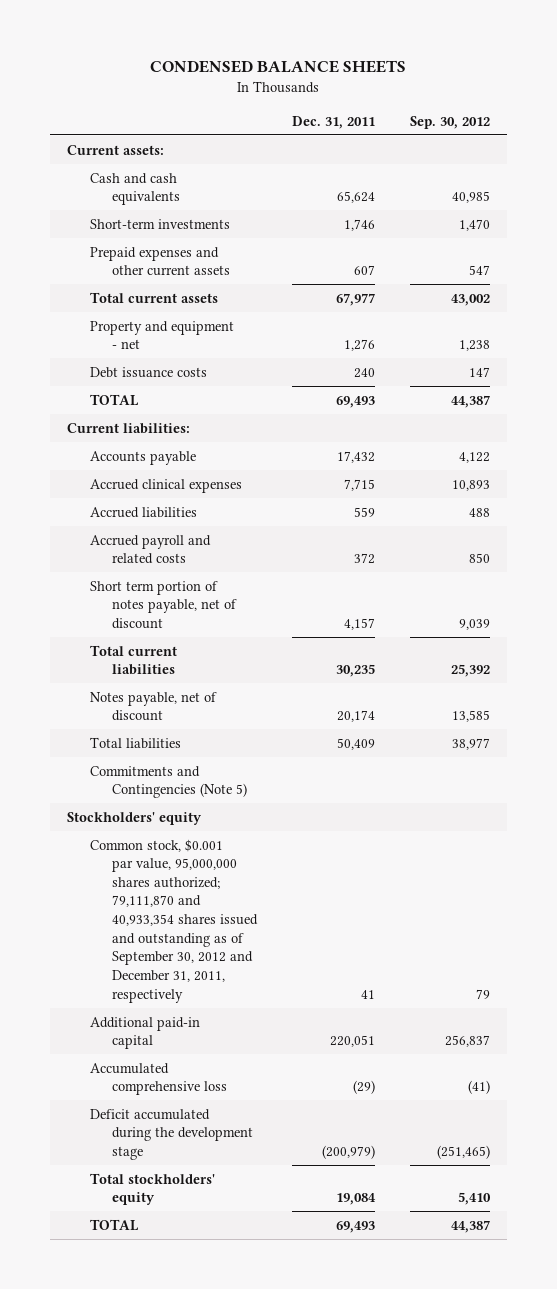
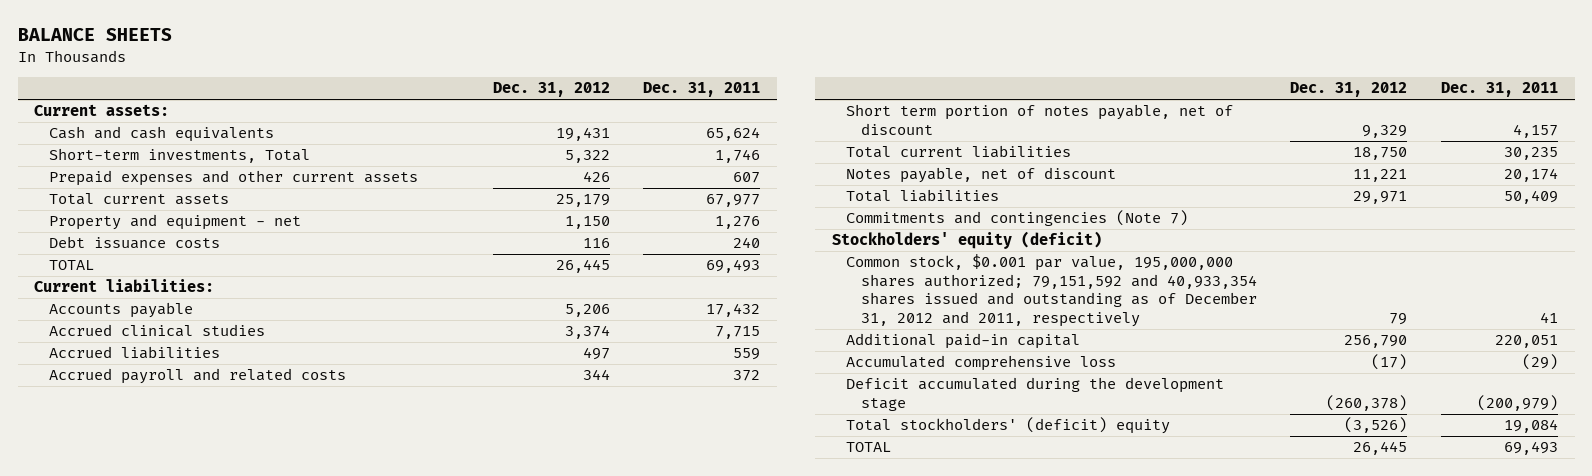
- CONDENSED BALANCE SHEETS
+ BALANCE SHEETS
- | Dec. 31, 2011 | Sep. 30, 2012
+ | Dec. 31, 2012 | Dec. 31, 2011
- Short-term investments | 1,746 | 1,470
+ Short-term investments, Total | 5,322 | 1,746
- Accrued clinical expenses | 7,715 | 10,893
+ Accrued clinical studies | 3,374 | 7,715
- Commitments and Contingencies (Note 5)
- Stockholders' equity
- Common stock, $0.001 par value, 95,000,000 shares authorized; 79,111,870 and 40,933,354 shares issued and outstanding as of September 30, 2012 and December 31, 2011, respectively | 41 | 79
+ Commitments and contingencies (Note 7)
+ Stockholders' equity (deficit)
+ Common stock, $0.001 par value, 195,000,000 shares authorized; 79,151,592 and 40,933,354 shares issued and outstanding as of December 31, 2012 and 2011, respectively | 79 | 41
- Total stockholders' equity | 19,084 | 5,410
+ Total stockholders' (deficit) equity | (3,526) | 19,084

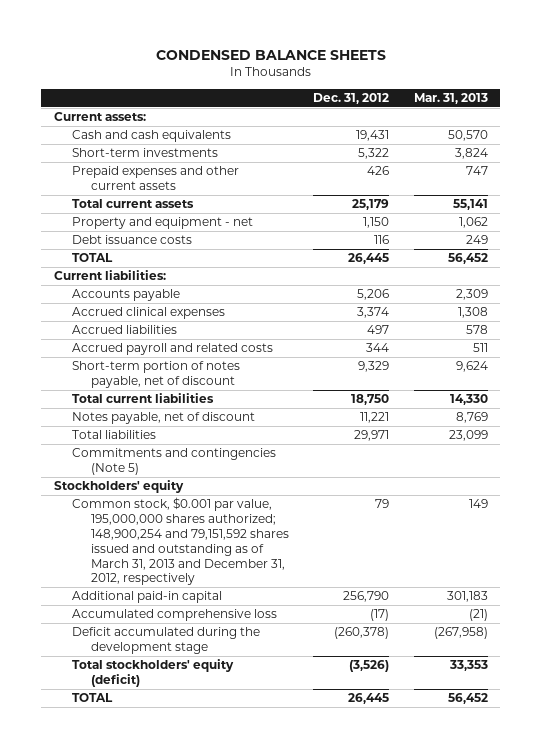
- BALANCE SHEETS
+ CONDENSED BALANCE SHEETS
- | Dec. 31, 2012 | Dec. 31, 2011
+ | Dec. 31, 2012 | Mar. 31, 2013
- Short-term investments, Total | 5,322 | 1,746
+ Short-term investments | 5,322 | 3,824
- Accrued clinical studies | 3,374 | 7,715
+ Accrued clinical expenses | 3,374 | 1,308
- Short term portion of notes payable, net of discount | 9,329 | 4,157
+ Short-term portion of notes payable, net of discount | 9,329 | 9,624
- Commitments and contingencies (Note 7)
- Stockholders' equity (deficit)
- Common stock, $0.001 par value, 195,000,000 shares authorized; 79,151,592 and 40,933,354 shares issued and outstanding as of December 31, 2012 and 2011, respectively | 79 | 41
+ Commitments and contingencies (Note 5)
+ Stockholders' equity
+ Common stock, $0.001 par value, 195,000,000 shares authorized; 148,900,254 and 79,151,592 shares issued and outstanding as of March 31, 2013 and December 31, 2012, respectively | 79 | 149
- Total stockholders' (deficit) equity | (3,526) | 19,084
+ Total stockholders' equity (deficit) | (3,526) | 33,353

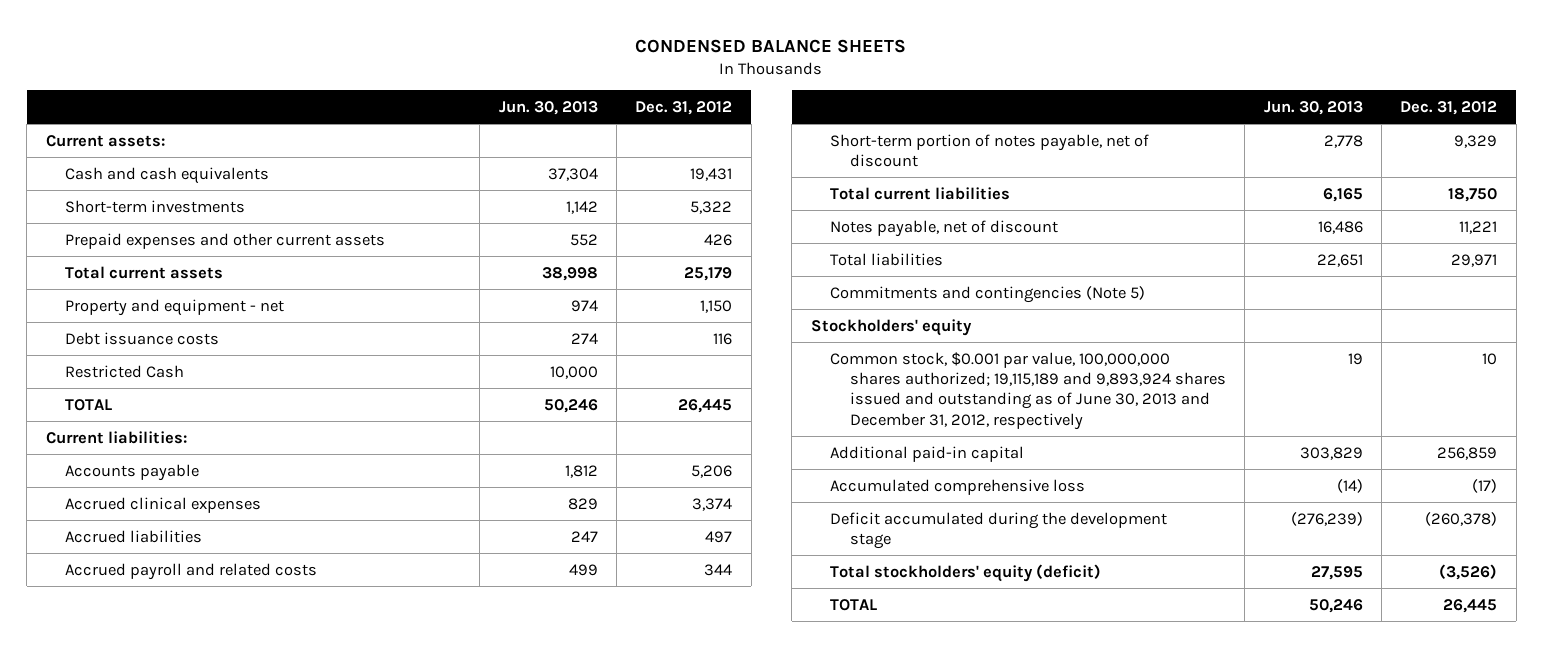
- | Dec. 31, 2012 | Mar. 31, 2013
+ | Jun. 30, 2013 | Dec. 31, 2012
+ Restricted Cash | 10,000 |
- Common stock, $0.001 par value, 195,000,000 shares authorized; 148,900,254 and 79,151,592 shares issued and outstanding as of March 31, 2013 and December 31, 2012, respectively | 79 | 149
- Additional paid-in capital | 256,790 | 301,183
+ Common stock, $0.001 par value, 100,000,000 shares authorized; 19,115,189 and 9,893,924 shares issued and outstanding as of June 30, 2013 and December 31, 2012, respectively | 19 | 10
+ Additional paid-in capital | 303,829 | 256,859

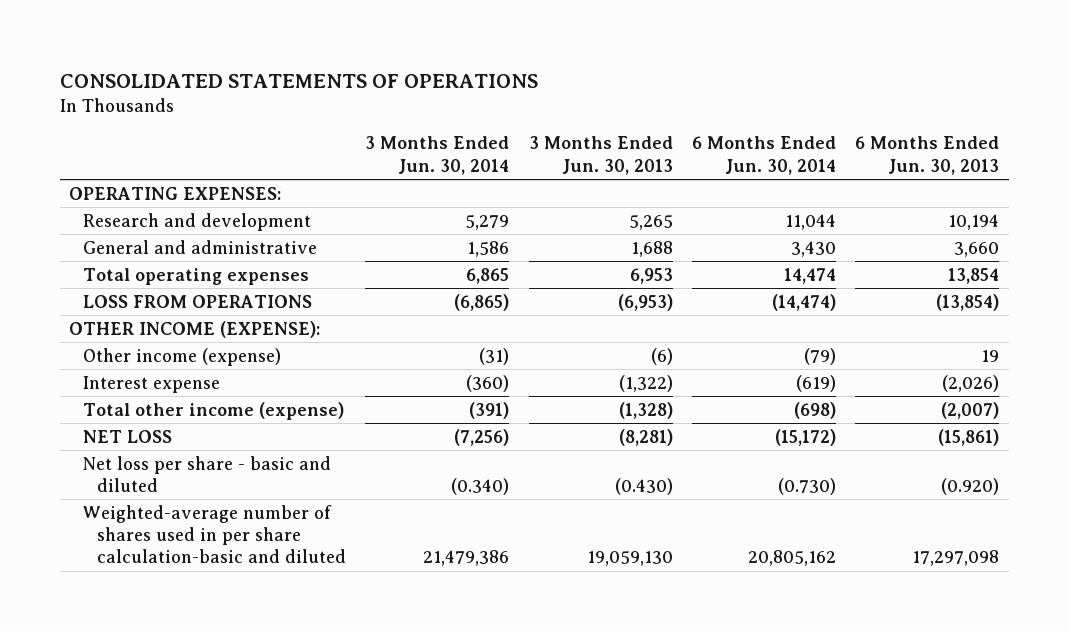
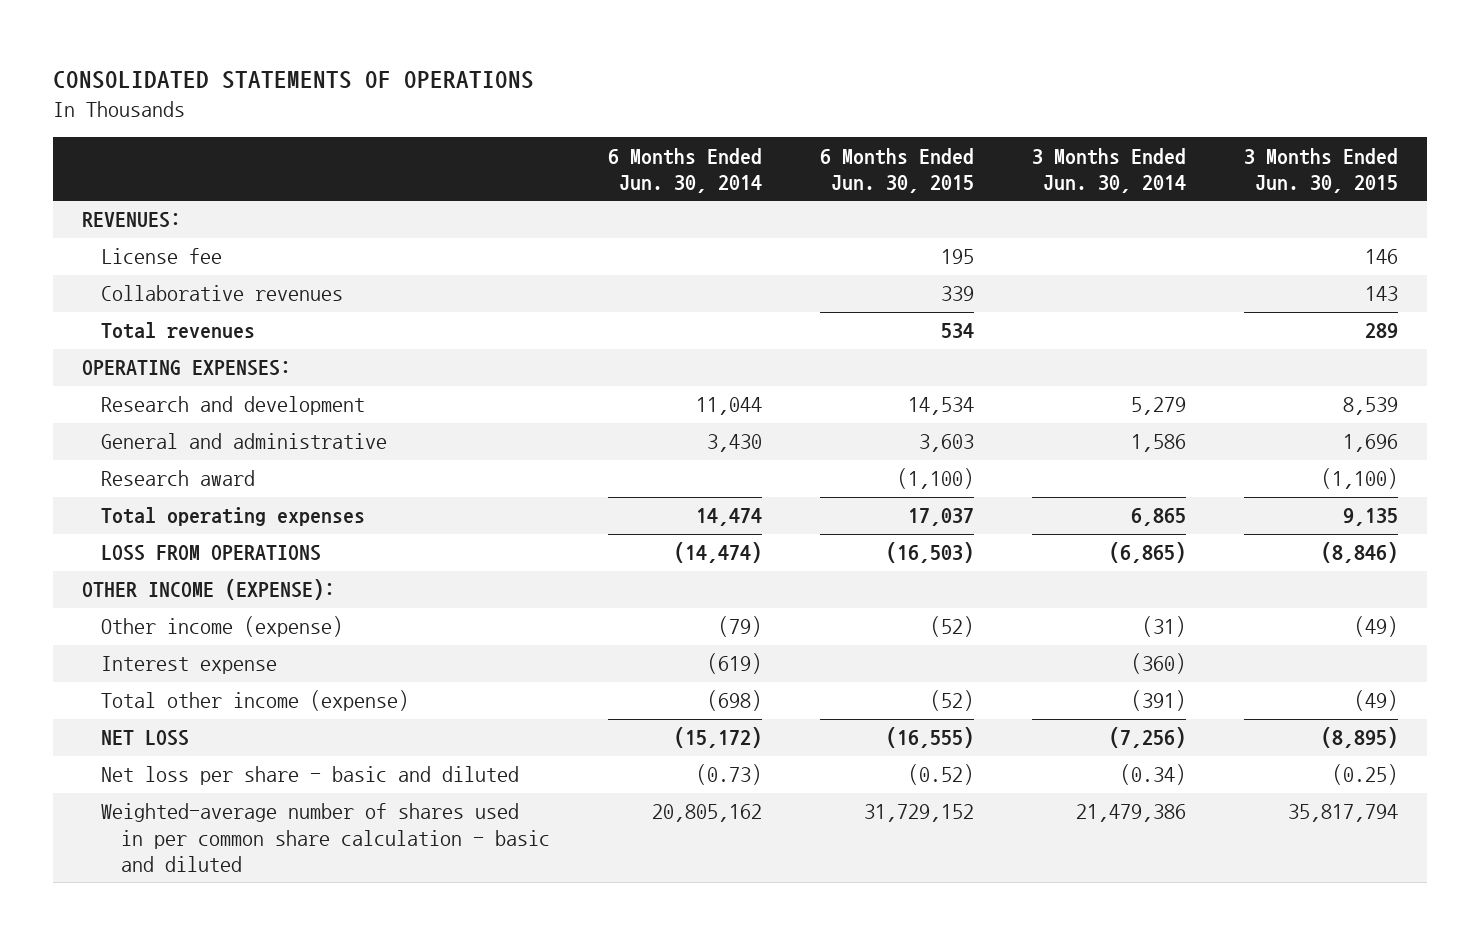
- | 3 Months Ended Jun. 30, 2014 | 3 Months Ended Jun. 30, 2013 | 6 Months Ended Jun. 30, 2014 | 6 Months Ended Jun. 30, 2013
+ | 6 Months Ended Jun. 30, 2014 | 6 Months Ended Jun. 30, 2015 | 3 Months Ended Jun. 30, 2014 | 3 Months Ended Jun. 30, 2015
+ REVENUES:
+ License fee | | 195 | | 146
+ Collaborative revenues | | 339 | | 143
+ Total revenues | | 534 | | 289
+ Research award | | (1,100) | | (1,100)
- Net loss per share - basic and diluted | (0.340) | (0.430) | (0.730) | (0.920)
- Weighted-average number of shares used in per share calculation-basic and diluted | 21,479,386 | 19,059,130 | 20,805,162 | 17,297,098
+ Net loss per share - basic and diluted | (0.73) | (0.52) | (0.34) | (0.25)
+ Weighted-average number of shares used in per common share calculation - basic and diluted | 20,805,162 | 31,729,152 | 21,479,386 | 35,817,794

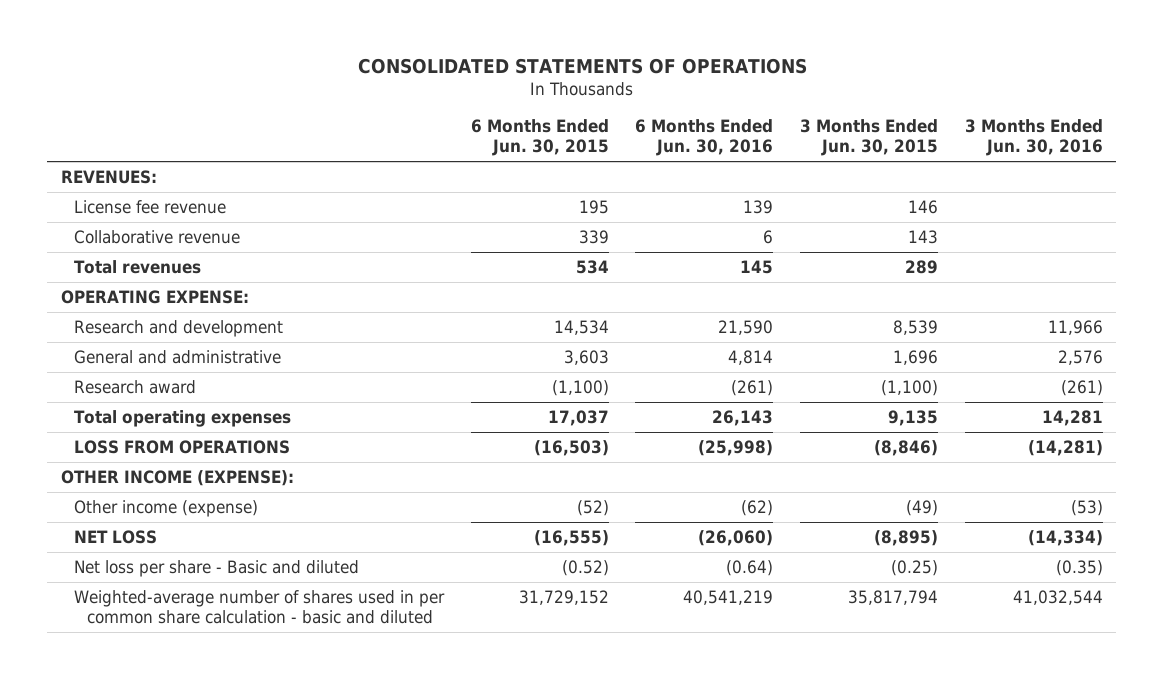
- | 6 Months Ended Jun. 30, 2014 | 6 Months Ended Jun. 30, 2015 | 3 Months Ended Jun. 30, 2014 | 3 Months Ended Jun. 30, 2015
+ | 6 Months Ended Jun. 30, 2015 | 6 Months Ended Jun. 30, 2016 | 3 Months Ended Jun. 30, 2015 | 3 Months Ended Jun. 30, 2016
- License fee | | 195 | | 146
- Collaborative revenues | | 339 | | 143
+ License fee revenue | 195 | 139 | 146 |
+ Collaborative revenue | 339 | 6 | 143 |
- OPERATING EXPENSES:
+ OPERATING EXPENSE:
- Interest expense | (619) | | (360) |
- Total other income (expense) | (698) | (52) | (391) | (49)
- Net loss per share - basic and diluted | (0.73) | (0.52) | (0.34) | (0.25)
+ Net loss per share - Basic and diluted | (0.52) | (0.64) | (0.25) | (0.35)

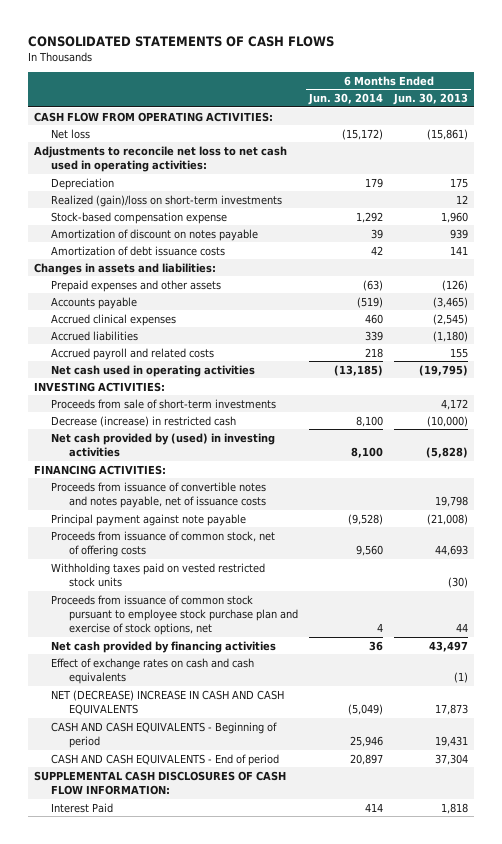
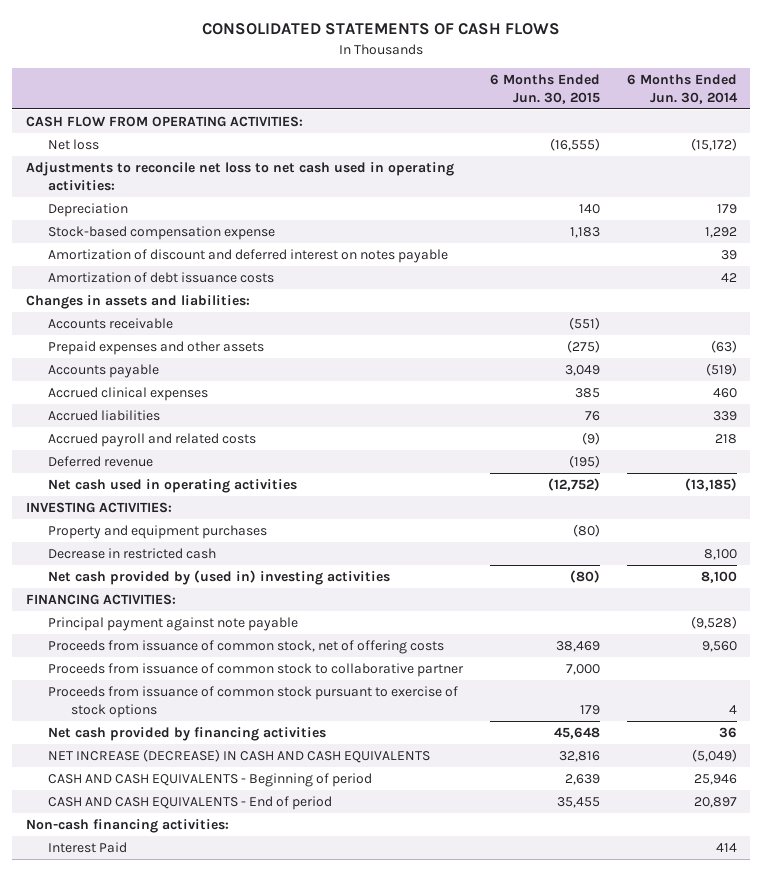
- | 6 Months Ended Jun. 30, 2014 | 6 Months Ended Jun. 30, 2013
+ | 6 Months Ended Jun. 30, 2015 | 6 Months Ended Jun. 30, 2014
- Realized (gain)/loss on short-term investments | | 12
- Amortization of discount on notes payable | 39 | 939
+ Amortization of discount and deferred interest on notes payable | | 39
+ Accounts receivable | (551) |
+ Deferred revenue | (195) |
- Proceeds from sale of short-term investments | | 4,172
- Decrease (increase) in restricted cash | 8,100 | (10,000)
- Net cash provided by (used) in investing activities | 8,100 | (5,828)
+ Property and equipment purchases | (80) |
+ Decrease in restricted cash | | 8,100
+ Net cash provided by (used in) investing activities | (80) | 8,100
- Proceeds from issuance of convertible notes and notes payable, net of issuance costs | | 19,798
- Withholding taxes paid on vested restricted stock units | | (30)
- Proceeds from issuance of common stock pursuant to employee stock purchase plan and exercise of stock options, net | 4 | 44
+ Proceeds from issuance of common stock to collaborative partner | 7,000 |
+ Proceeds from issuance of common stock pursuant to exercise of stock options | 179 | 4
- Effect of exchange rates on cash and cash equivalents | | (1)
- NET (DECREASE) INCREASE IN CASH AND CASH EQUIVALENTS | (5,049) | 17,873
+ NET INCREASE (DECREASE) IN CASH AND CASH EQUIVALENTS | 32,816 | (5,049)
- SUPPLEMENTAL CASH DISCLOSURES OF CASH FLOW INFORMATION:
+ Non-cash financing activities:

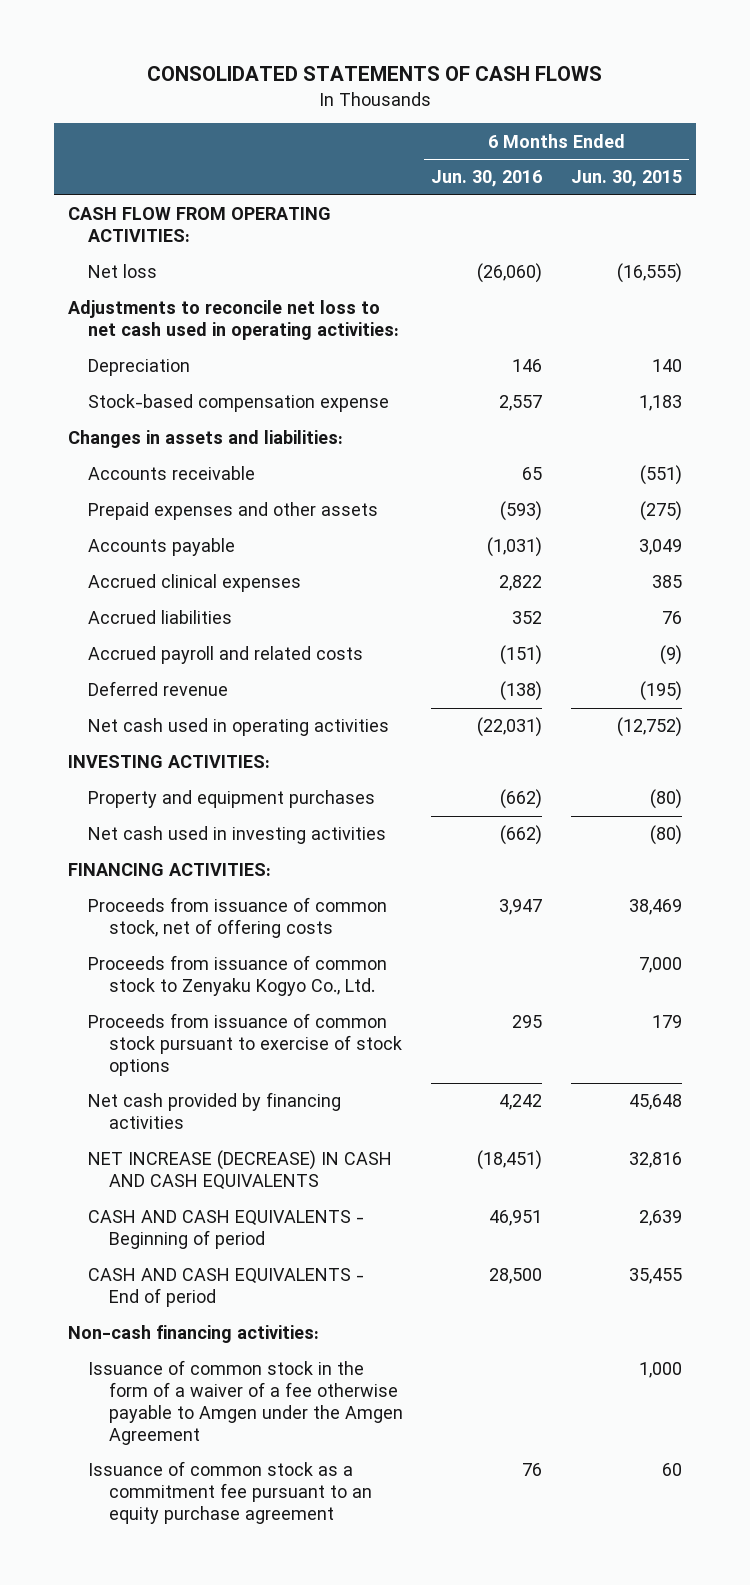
- | 6 Months Ended Jun. 30, 2015 | 6 Months Ended Jun. 30, 2014
+ | 6 Months Ended Jun. 30, 2016 | 6 Months Ended Jun. 30, 2015
- Amortization of discount and deferred interest on notes payable | | 39
- Amortization of debt issuance costs | | 42
- Decrease in restricted cash | | 8,100
- Net cash provided by (used in) investing activities | (80) | 8,100
+ Net cash used in investing activities | (662) | (80)
- Principal payment against note payable | | (9,528)
- Proceeds from issuance of common stock to collaborative partner | 7,000 |
+ Proceeds from issuance of common stock to Zenyaku Kogyo Co., Ltd. | | 7,000
- Interest Paid | | 414
+ Issuance of common stock in the form of a waiver of a fee otherwise payable to Amgen under the Amgen Agreement | | 1,000
+ Issuance of common stock as a commitment fee pursuant to an equity purchase agreement | 76 | 60

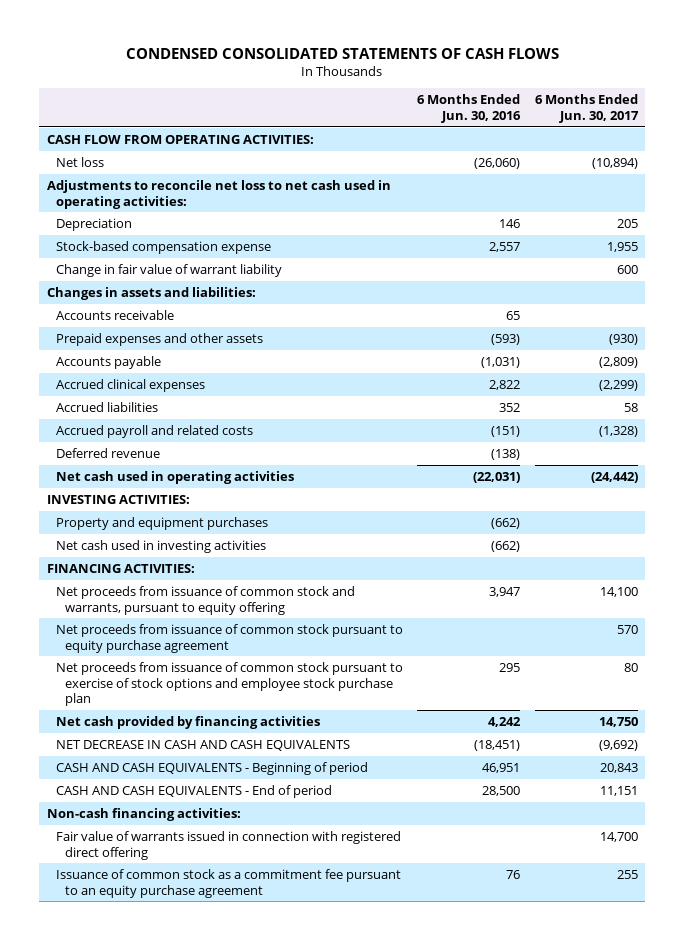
- CONSOLIDATED STATEMENTS OF CASH FLOWS
+ CONDENSED CONSOLIDATED STATEMENTS OF CASH FLOWS
- | 6 Months Ended Jun. 30, 2016 | 6 Months Ended Jun. 30, 2015
+ | 6 Months Ended Jun. 30, 2016 | 6 Months Ended Jun. 30, 2017
+ Change in fair value of warrant liability | | 600
- Proceeds from issuance of common stock, net of offering costs | 3,947 | 38,469
- Proceeds from issuance of common stock to Zenyaku Kogyo Co., Ltd. | | 7,000
- Proceeds from issuance of common stock pursuant to exercise of stock options | 295 | 179
+ Net proceeds from issuance of common stock and warrants, pursuant to equity offering | 3,947 | 14,100
+ Net proceeds from issuance of common stock pursuant to equity purchase agreement | | 570
+ Net proceeds from issuance of common stock pursuant to exercise of stock options and employee stock purchase plan | 295 | 80
- NET INCREASE (DECREASE) IN CASH AND CASH EQUIVALENTS | (18,451) | 32,816
+ NET DECREASE IN CASH AND CASH EQUIVALENTS | (18,451) | (9,692)
- Issuance of common stock in the form of a waiver of a fee otherwise payable to Amgen under the Amgen Agreement | | 1,000
+ Fair value of warrants issued in connection with registered direct offering | | 14,700

